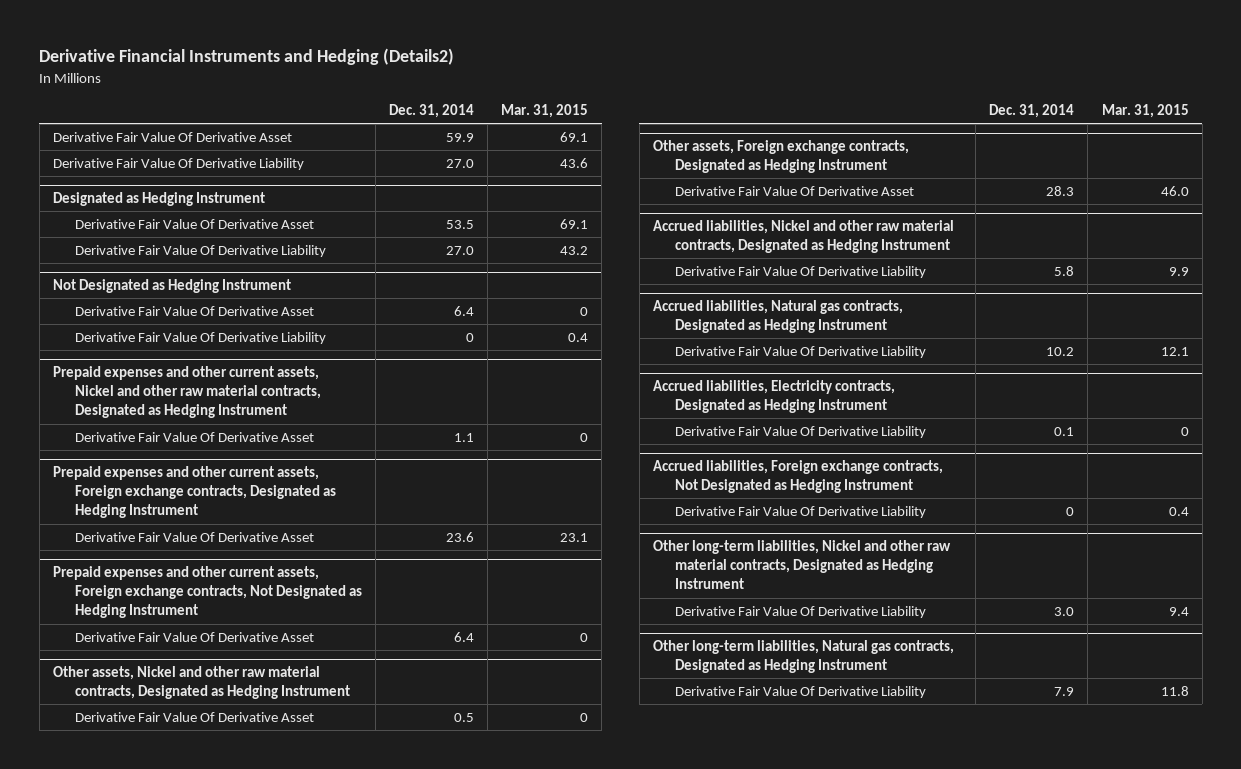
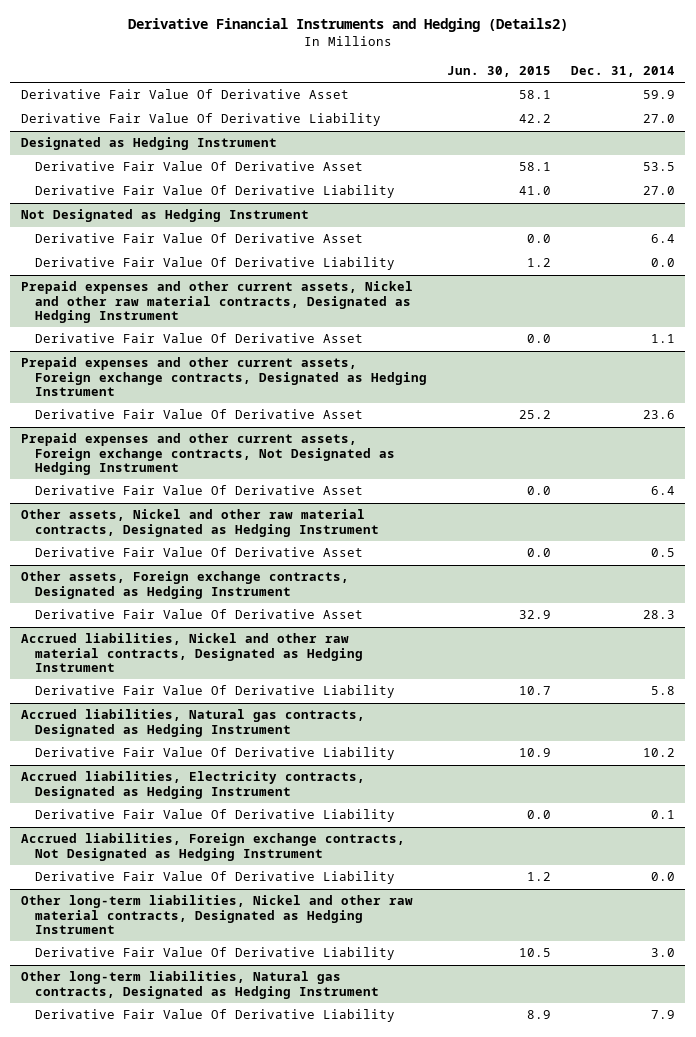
- | Dec. 31, 2014 | Mar. 31, 2015
+ | Jun. 30, 2015 | Dec. 31, 2014
@ Not Designated as Hedging Instrument
- Derivative Fair Value Of Derivative Liability | 0 | 0.4
+ Derivative Fair Value Of Derivative Liability | 1.2 | 0.0
@ Accrued liabilities, Foreign exchange contracts, Not Designated as Hedging Instrument
- Derivative Fair Value Of Derivative Liability | 0 | 0.4
+ Derivative Fair Value Of Derivative Liability | 1.2 | 0.0

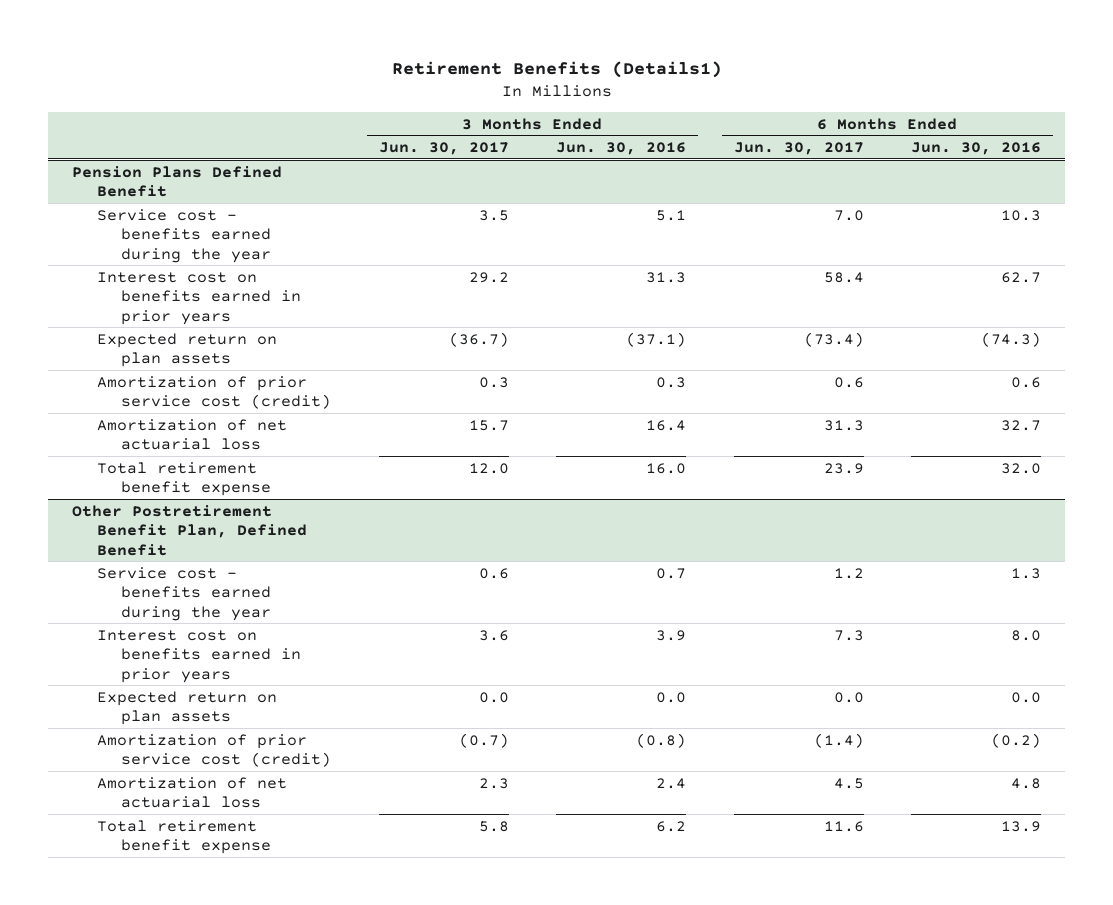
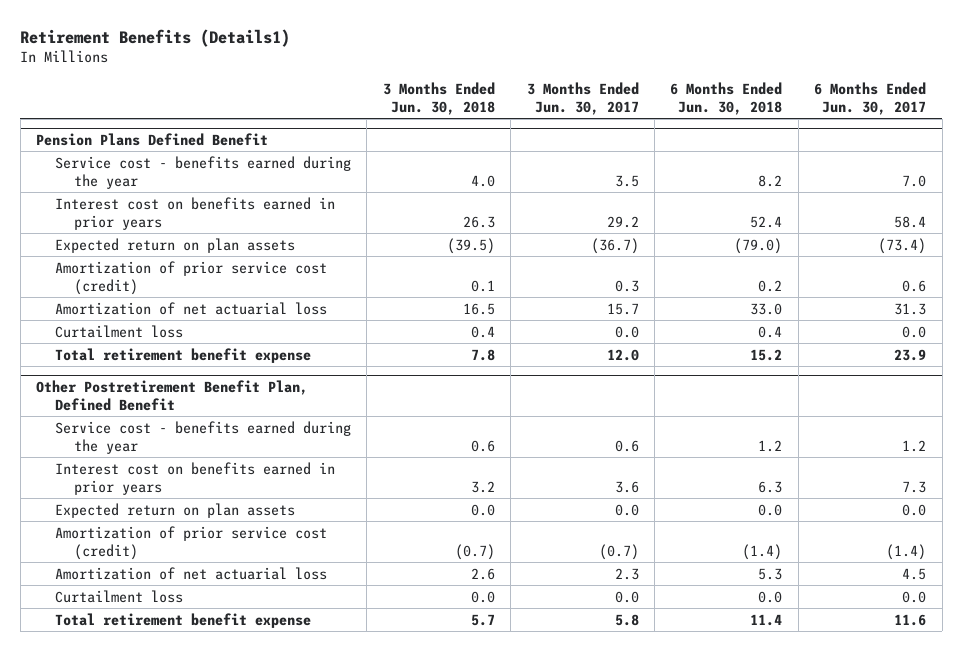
- | 3 Months Ended Jun. 30, 2017 | 3 Months Ended Jun. 30, 2016 | 6 Months Ended Jun. 30, 2017 | 6 Months Ended Jun. 30, 2016
+ | 3 Months Ended Jun. 30, 2018 | 3 Months Ended Jun. 30, 2017 | 6 Months Ended Jun. 30, 2018 | 6 Months Ended Jun. 30, 2017
@ Pension Plans Defined Benefit
+ Curtailment loss | 0.4 | 0.0 | 0.4 | 0.0
@ Other Postretirement Benefit Plan, Defined Benefit
+ Curtailment loss | 0.0 | 0.0 | 0.0 | 0.0

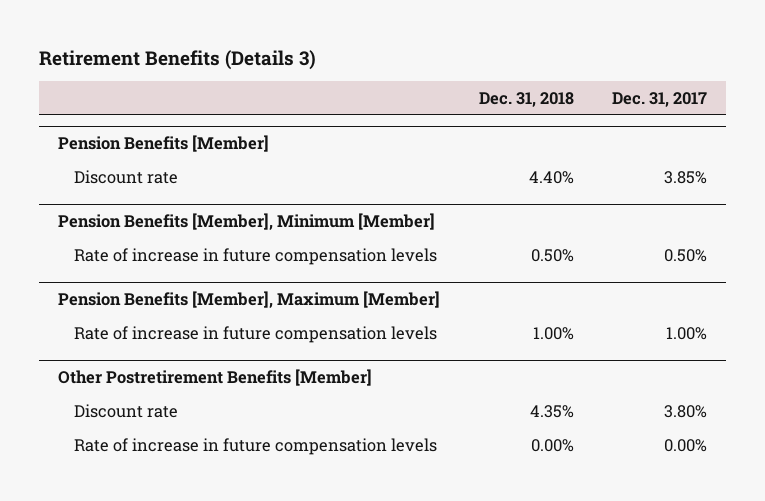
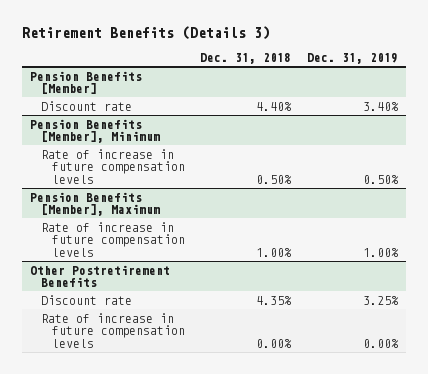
- | Dec. 31, 2018 | Dec. 31, 2017
+ | Dec. 31, 2018 | Dec. 31, 2019
- Pension Benefits [Member], Minimum [Member]
+ Pension Benefits [Member], Minimum
- Pension Benefits [Member], Maximum [Member]
+ Pension Benefits [Member], Maximum
- Other Postretirement Benefits [Member]
+ Other Postretirement Benefits

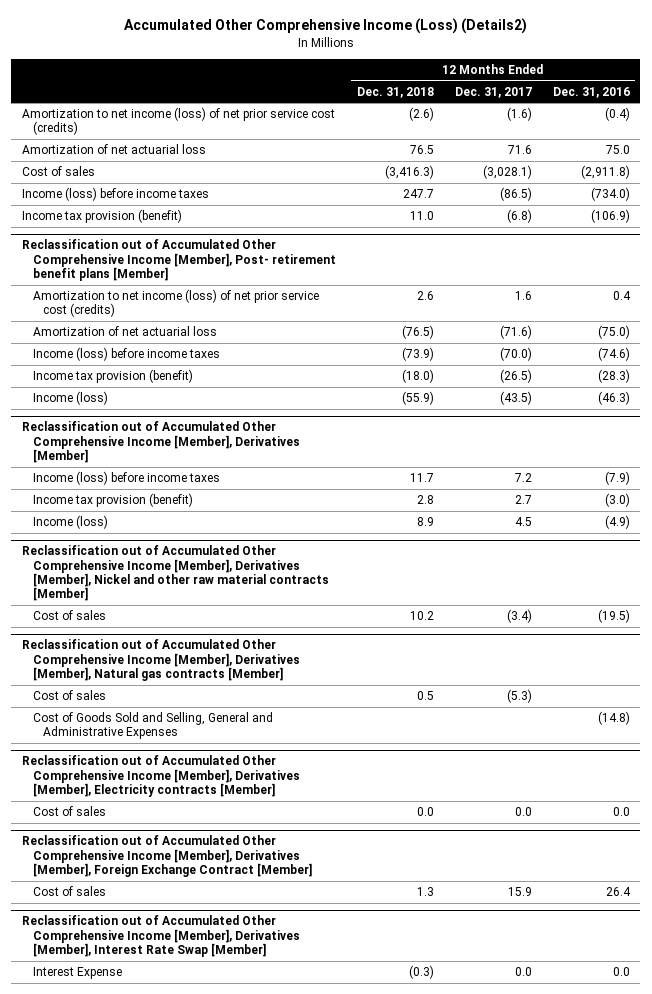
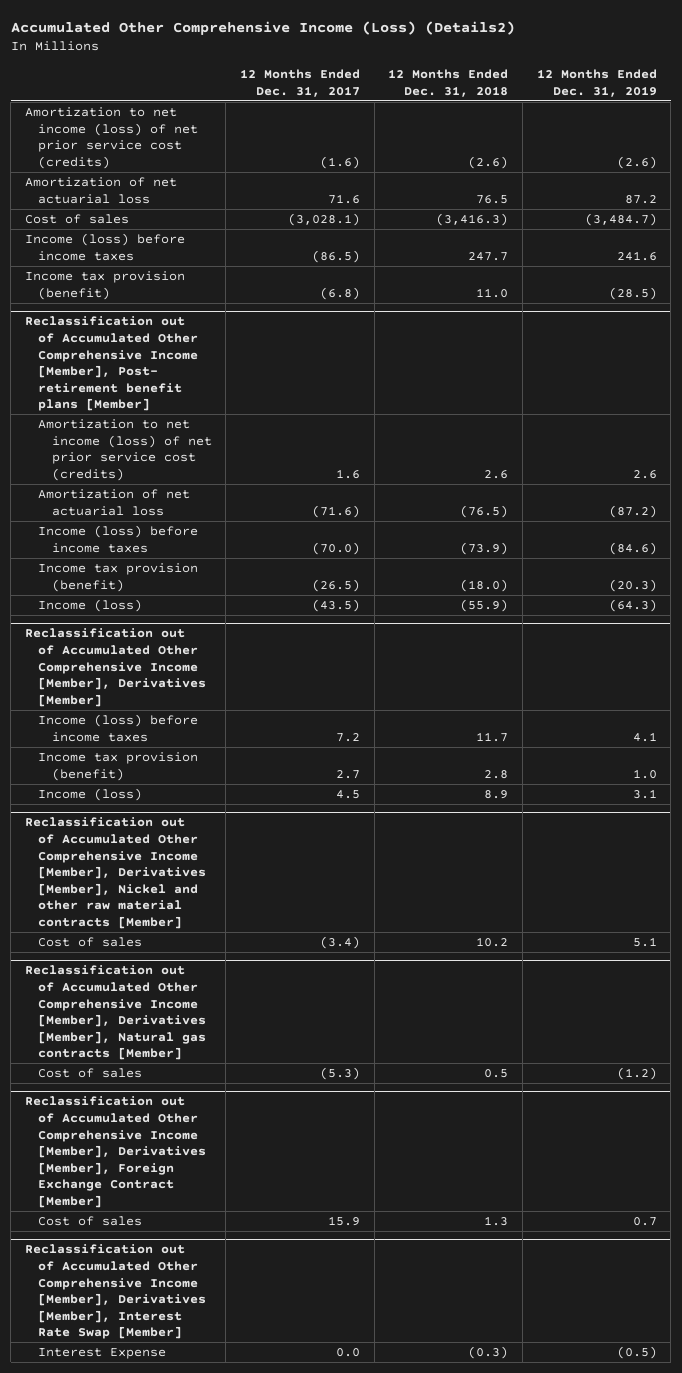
- | 12 Months Ended Dec. 31, 2018 | 12 Months Ended Dec. 31, 2017 | 12 Months Ended Dec. 31, 2016
+ | 12 Months Ended Dec. 31, 2017 | 12 Months Ended Dec. 31, 2018 | 12 Months Ended Dec. 31, 2019
@ Reclassification out of Accumulated Other Comprehensive Income [Member], Derivatives [Member], Natural gas contracts [Member]
- Cost of Goods Sold and Selling, General and Administrative Expenses | | | (14.8)
- Reclassification out of Accumulated Other Comprehensive Income [Member], Derivatives [Member], Electricity contracts [Member]
- Cost of sales | 0.0 | 0.0 | 0.0

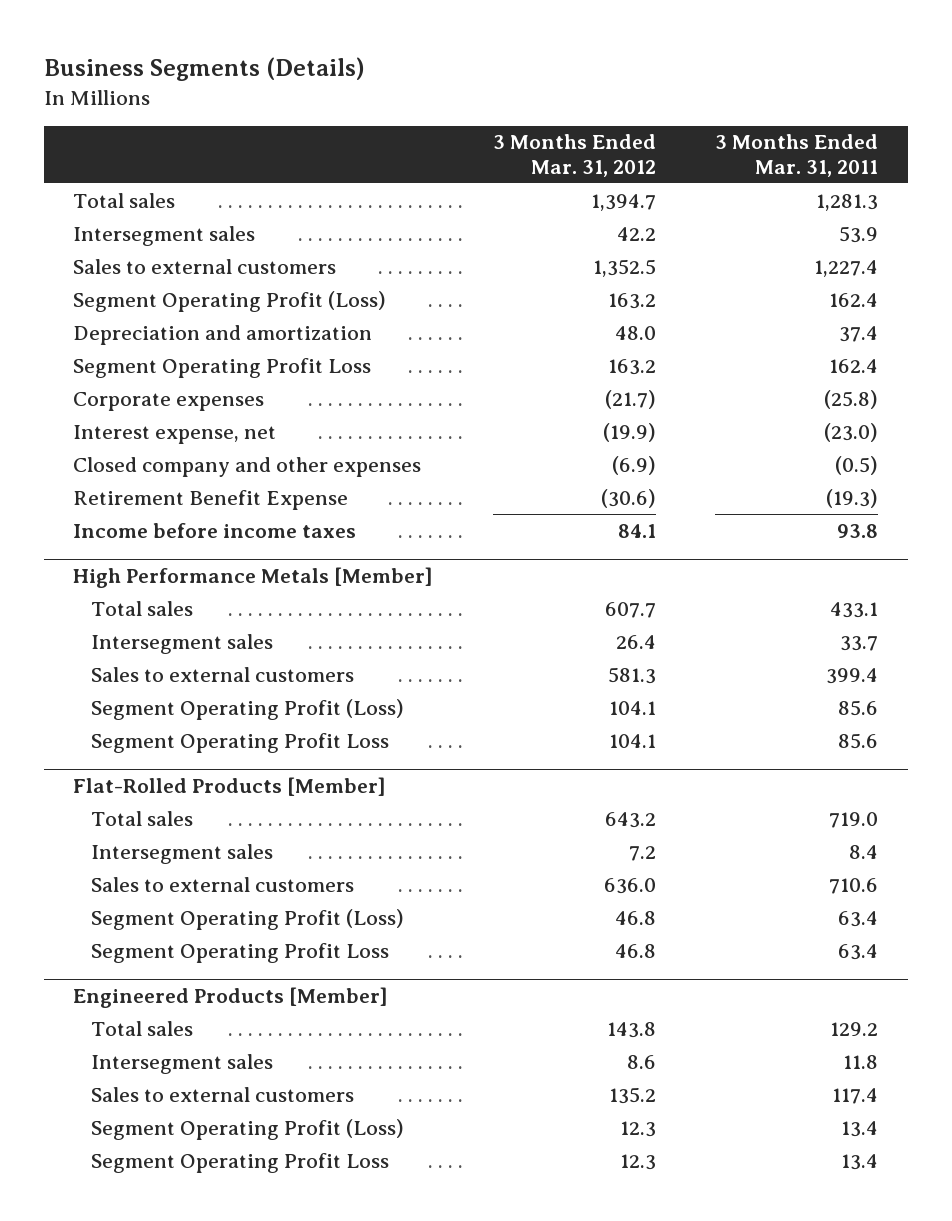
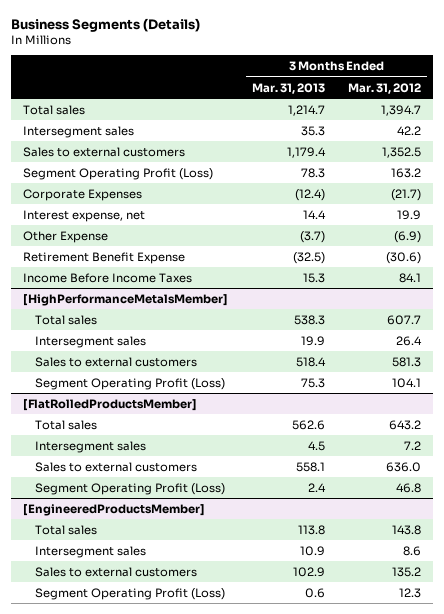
- | 3 Months Ended Mar. 31, 2012 | 3 Months Ended Mar. 31, 2011
+ | 3 Months Ended Mar. 31, 2013 | 3 Months Ended Mar. 31, 2012
- Depreciation and amortization | 48.0 | 37.4
- Segment Operating Profit Loss | 163.2 | 162.4
- Corporate expenses | (21.7) | (25.8)
- Interest expense, net | (19.9) | (23.0)
- Closed company and other expenses | (6.9) | (0.5)
+ Corporate Expenses | (12.4) | (21.7)
+ Interest expense, net | 14.4 | 19.9
+ Other Expense | (3.7) | (6.9)
- Income before income taxes | 84.1 | 93.8
- High Performance Metals [Member]
+ Income Before Income Taxes | 15.3 | 84.1
+ [HighPerformanceMetalsMember]
- Segment Operating Profit Loss | 104.1 | 85.6
- Flat-Rolled Products [Member]
+ [FlatRolledProductsMember]
- Segment Operating Profit Loss | 46.8 | 63.4
- Engineered Products [Member]
+ [EngineeredProductsMember]
- Segment Operating Profit Loss | 12.3 | 13.4

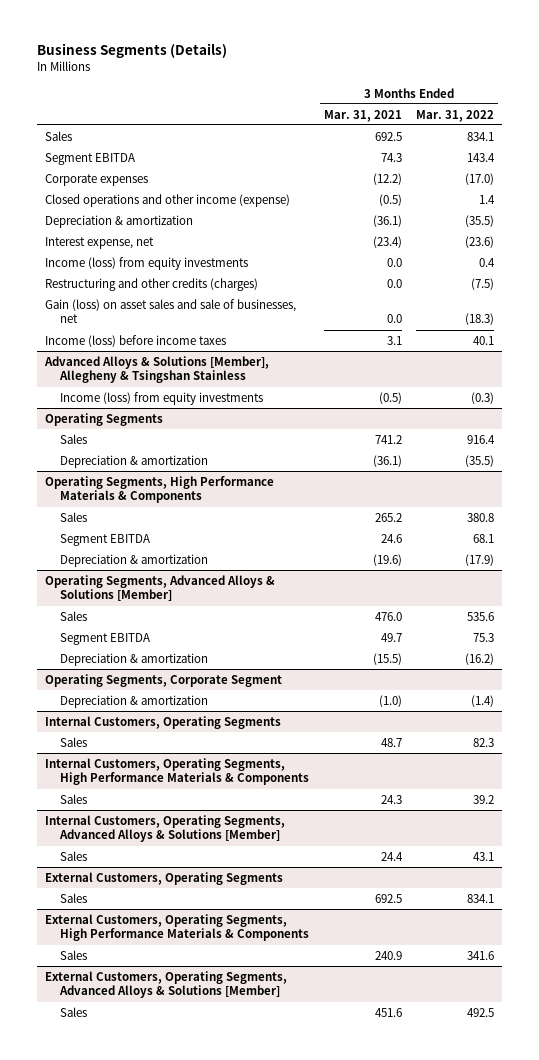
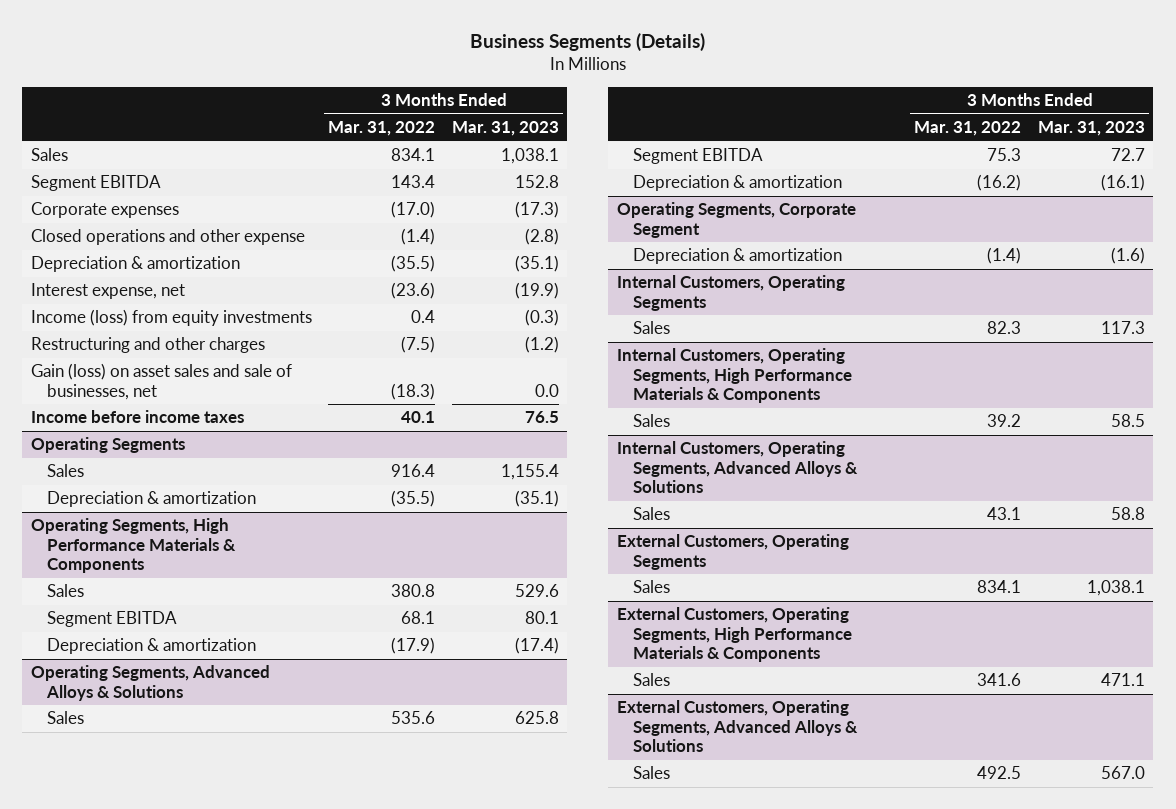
- | 3 Months Ended Mar. 31, 2021 | 3 Months Ended Mar. 31, 2022
+ | 3 Months Ended Mar. 31, 2022 | 3 Months Ended Mar. 31, 2023
- Closed operations and other income (expense) | (0.5) | 1.4
+ Closed operations and other expense | (1.4) | (2.8)
- Restructuring and other credits (charges) | 0.0 | (7.5)
+ Restructuring and other charges | (7.5) | (1.2)
- Income (loss) before income taxes | 3.1 | 40.1
- Advanced Alloys & Solutions [Member], Allegheny & Tsingshan Stainless
- Income (loss) from equity investments | (0.5) | (0.3)
+ Income before income taxes | 40.1 | 76.5
- Operating Segments, Advanced Alloys & Solutions [Member]
+ Operating Segments, Advanced Alloys & Solutions
- Internal Customers, Operating Segments, Advanced Alloys & Solutions [Member]
+ Internal Customers, Operating Segments, Advanced Alloys & Solutions
- External Customers, Operating Segments, Advanced Alloys & Solutions [Member]
+ External Customers, Operating Segments, Advanced Alloys & Solutions

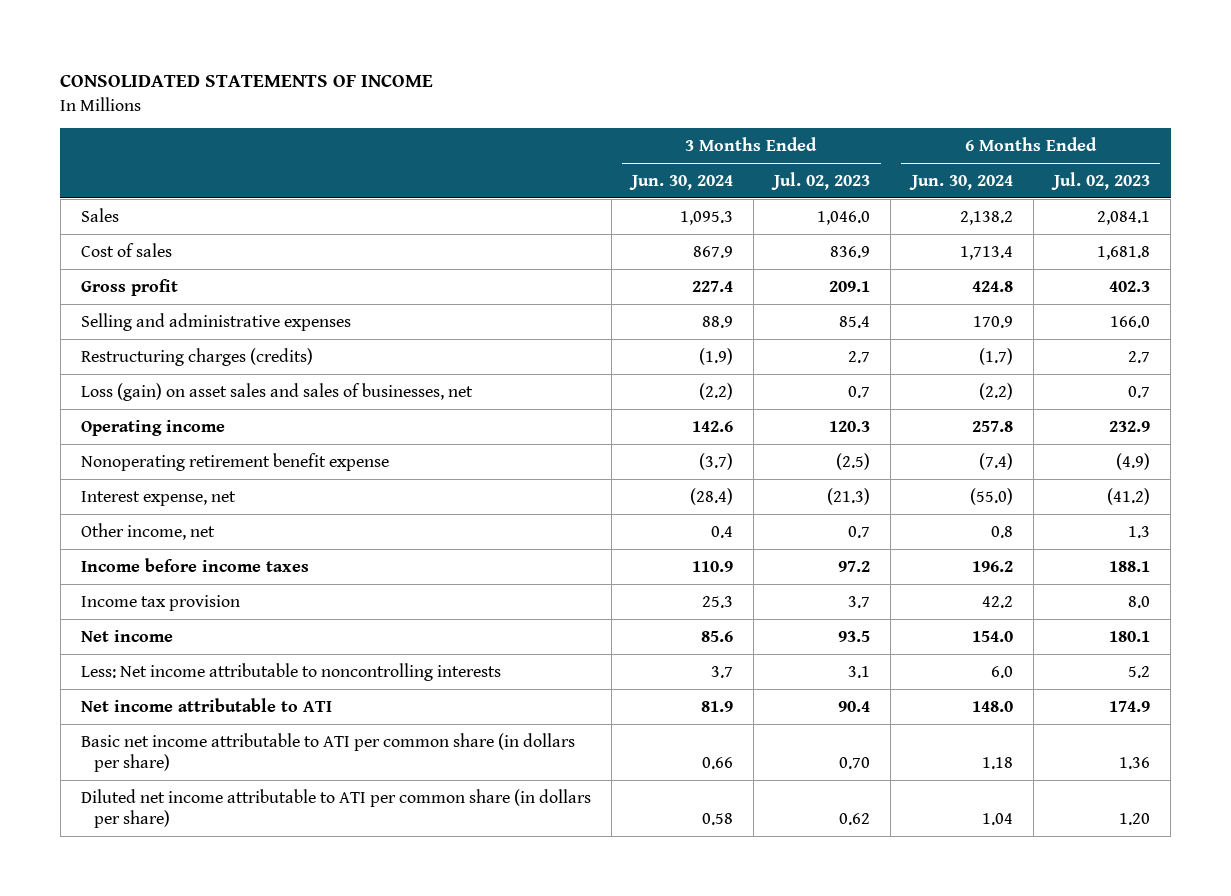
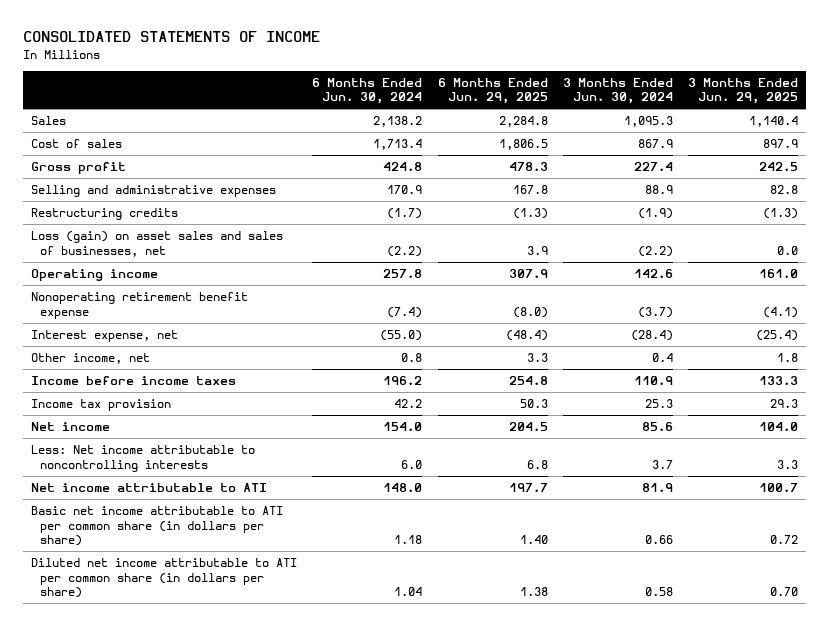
- | 3 Months Ended Jun. 30, 2024 | 3 Months Ended Jul. 02, 2023 | 6 Months Ended Jun. 30, 2024 | 6 Months Ended Jul. 02, 2023
+ | 6 Months Ended Jun. 30, 2024 | 6 Months Ended Jun. 29, 2025 | 3 Months Ended Jun. 30, 2024 | 3 Months Ended Jun. 29, 2025
- Restructuring charges (credits) | (1.9) | 2.7 | (1.7) | 2.7
+ Restructuring credits | (1.7) | (1.3) | (1.9) | (1.3)

